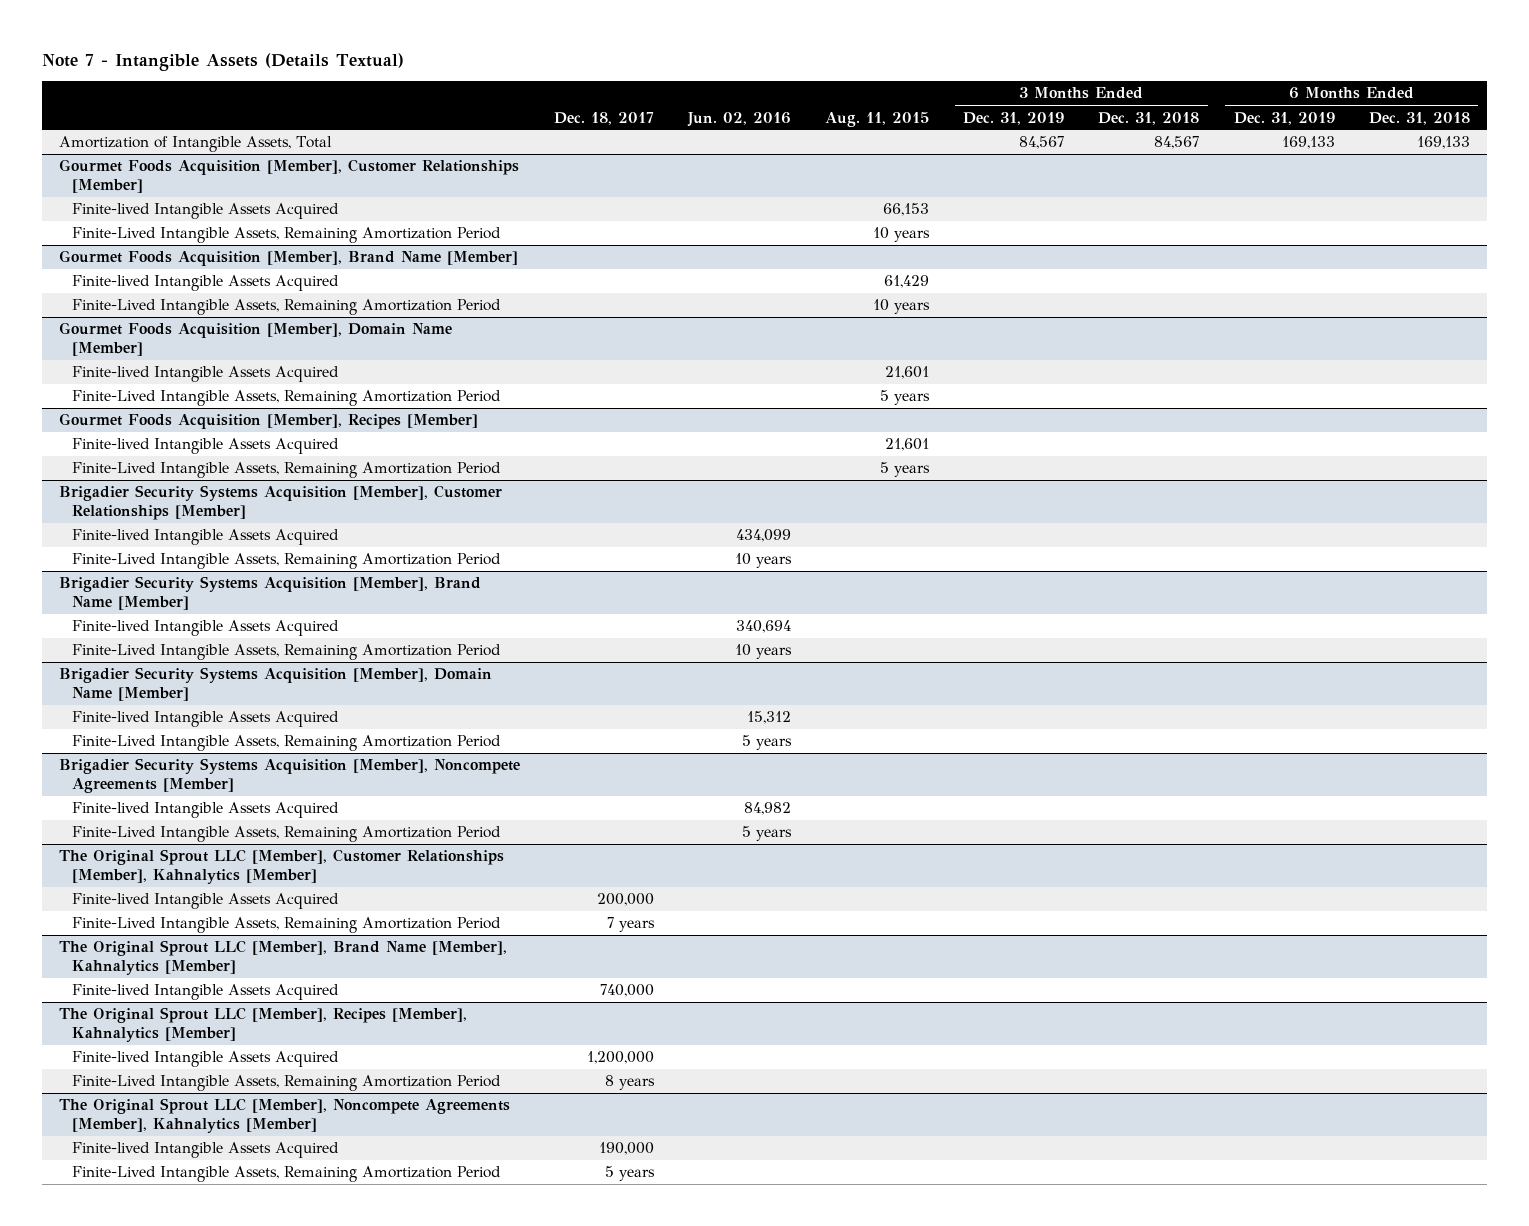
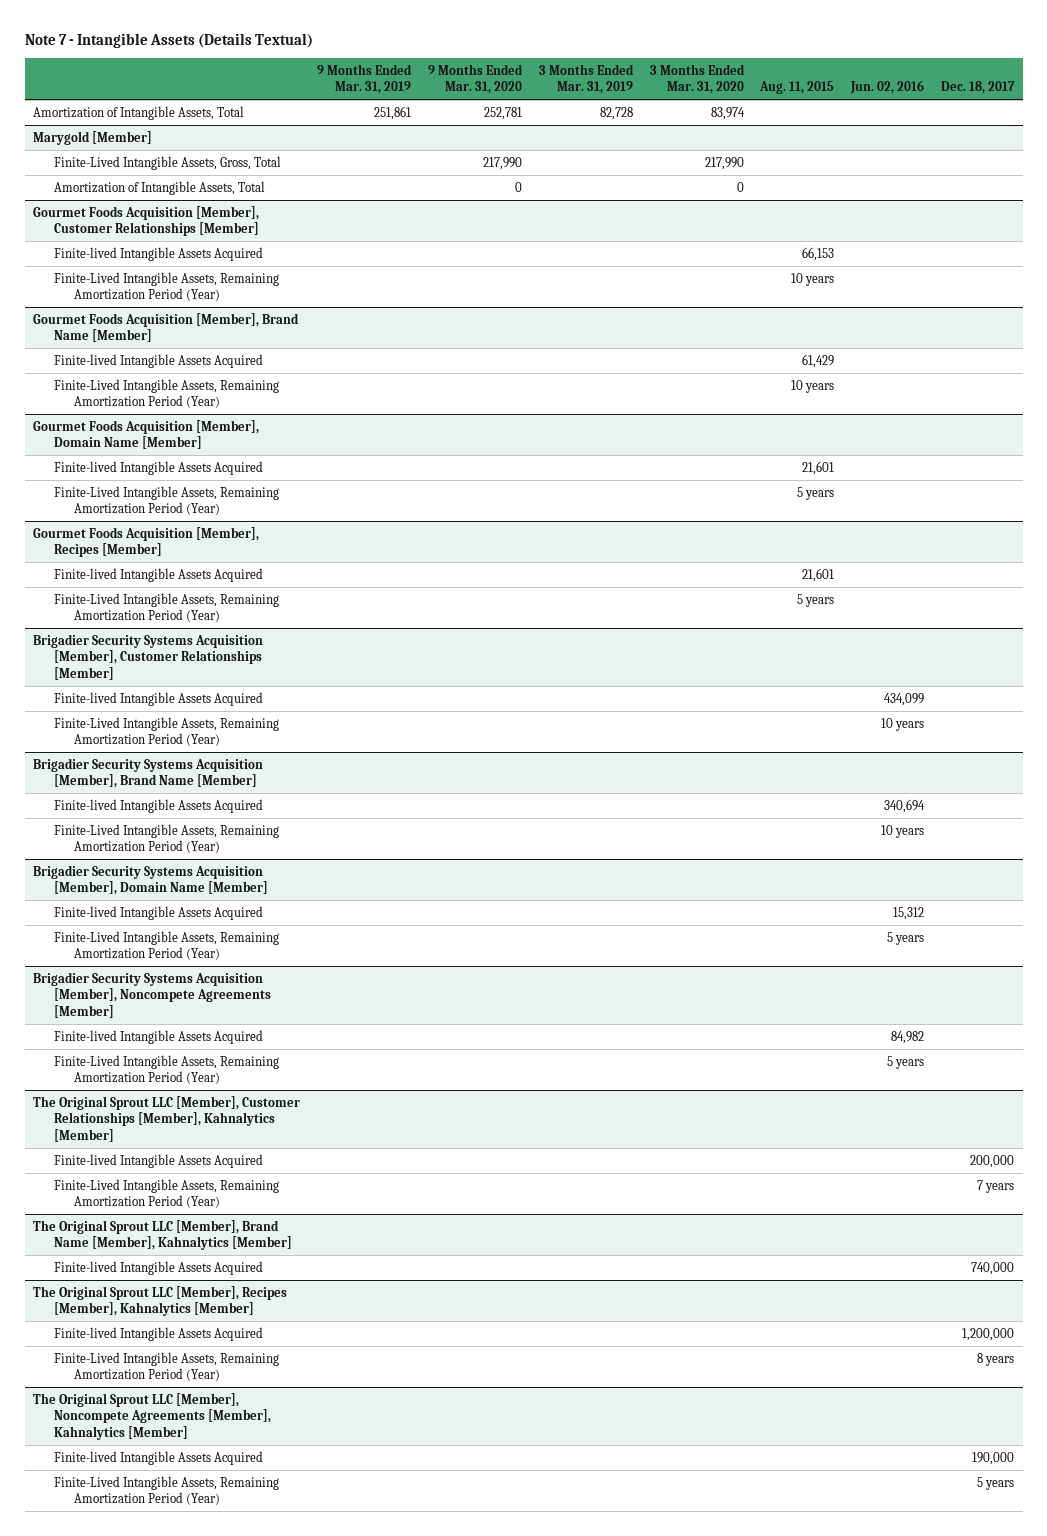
- | Dec. 18, 2017 | Jun. 02, 2016 | Aug. 11, 2015 | 3 Months Ended Dec. 31, 2019 | 3 Months Ended Dec. 31, 2018 | 6 Months Ended Dec. 31, 2019 | 6 Months Ended Dec. 31, 2018
+ | 9 Months Ended Mar. 31, 2019 | 9 Months Ended Mar. 31, 2020 | 3 Months Ended Mar. 31, 2019 | 3 Months Ended Mar. 31, 2020 | Aug. 11, 2015 | Jun. 02, 2016 | Dec. 18, 2017
+ Marygold [Member]
+ Finite-Lived Intangible Assets, Gross, Total | | 217,990 | | 217,990 | | |
+ Amortization of Intangible Assets, Total | | 0 | | 0 | | |
@ Gourmet Foods Acquisition [Member], Customer Relationships [Member]
- Finite-Lived Intangible Assets, Remaining Amortization Period | | | 10 years | | | |
+ Finite-Lived Intangible Assets, Remaining Amortization Period (Year) | | | | | 10 years | |
@ Gourmet Foods Acquisition [Member], Brand Name [Member]
- Finite-Lived Intangible Assets, Remaining Amortization Period | | | 10 years | | | |
+ Finite-Lived Intangible Assets, Remaining Amortization Period (Year) | | | | | 10 years | |
@ Gourmet Foods Acquisition [Member], Domain Name [Member]
- Finite-Lived Intangible Assets, Remaining Amortization Period | | | 5 years | | | |
+ Finite-Lived Intangible Assets, Remaining Amortization Period (Year) | | | | | 5 years | |
@ Gourmet Foods Acquisition [Member], Recipes [Member]
- Finite-Lived Intangible Assets, Remaining Amortization Period | | | 5 years | | | |
+ Finite-Lived Intangible Assets, Remaining Amortization Period (Year) | | | | | 5 years | |
@ Brigadier Security Systems Acquisition [Member], Customer Relationships [Member]
- Finite-Lived Intangible Assets, Remaining Amortization Period | | 10 years | | | | |
+ Finite-Lived Intangible Assets, Remaining Amortization Period (Year) | | | | | | 10 years |
@ Brigadier Security Systems Acquisition [Member], Brand Name [Member]
- Finite-Lived Intangible Assets, Remaining Amortization Period | | 10 years | | | | |
+ Finite-Lived Intangible Assets, Remaining Amortization Period (Year) | | | | | | 10 years |
@ Brigadier Security Systems Acquisition [Member], Domain Name [Member]
- Finite-Lived Intangible Assets, Remaining Amortization Period | | 5 years | | | | |
+ Finite-Lived Intangible Assets, Remaining Amortization Period (Year) | | | | | | 5 years |
@ Brigadier Security Systems Acquisition [Member], Noncompete Agreements [Member]
- Finite-Lived Intangible Assets, Remaining Amortization Period | | 5 years | | | | |
+ Finite-Lived Intangible Assets, Remaining Amortization Period (Year) | | | | | | 5 years |
@ The Original Sprout LLC [Member], Customer Relationships [Member], Kahnalytics [Member]
- Finite-Lived Intangible Assets, Remaining Amortization Period | 7 years | | | | | |
+ Finite-Lived Intangible Assets, Remaining Amortization Period (Year) | | | | | | | 7 years
@ The Original Sprout LLC [Member], Recipes [Member], Kahnalytics [Member]
- Finite-Lived Intangible Assets, Remaining Amortization Period | 8 years | | | | | |
+ Finite-Lived Intangible Assets, Remaining Amortization Period (Year) | | | | | | | 8 years
@ The Original Sprout LLC [Member], Noncompete Agreements [Member], Kahnalytics [Member]
- Finite-Lived Intangible Assets, Remaining Amortization Period | 5 years | | | | | |
+ Finite-Lived Intangible Assets, Remaining Amortization Period (Year) | | | | | | | 5 years

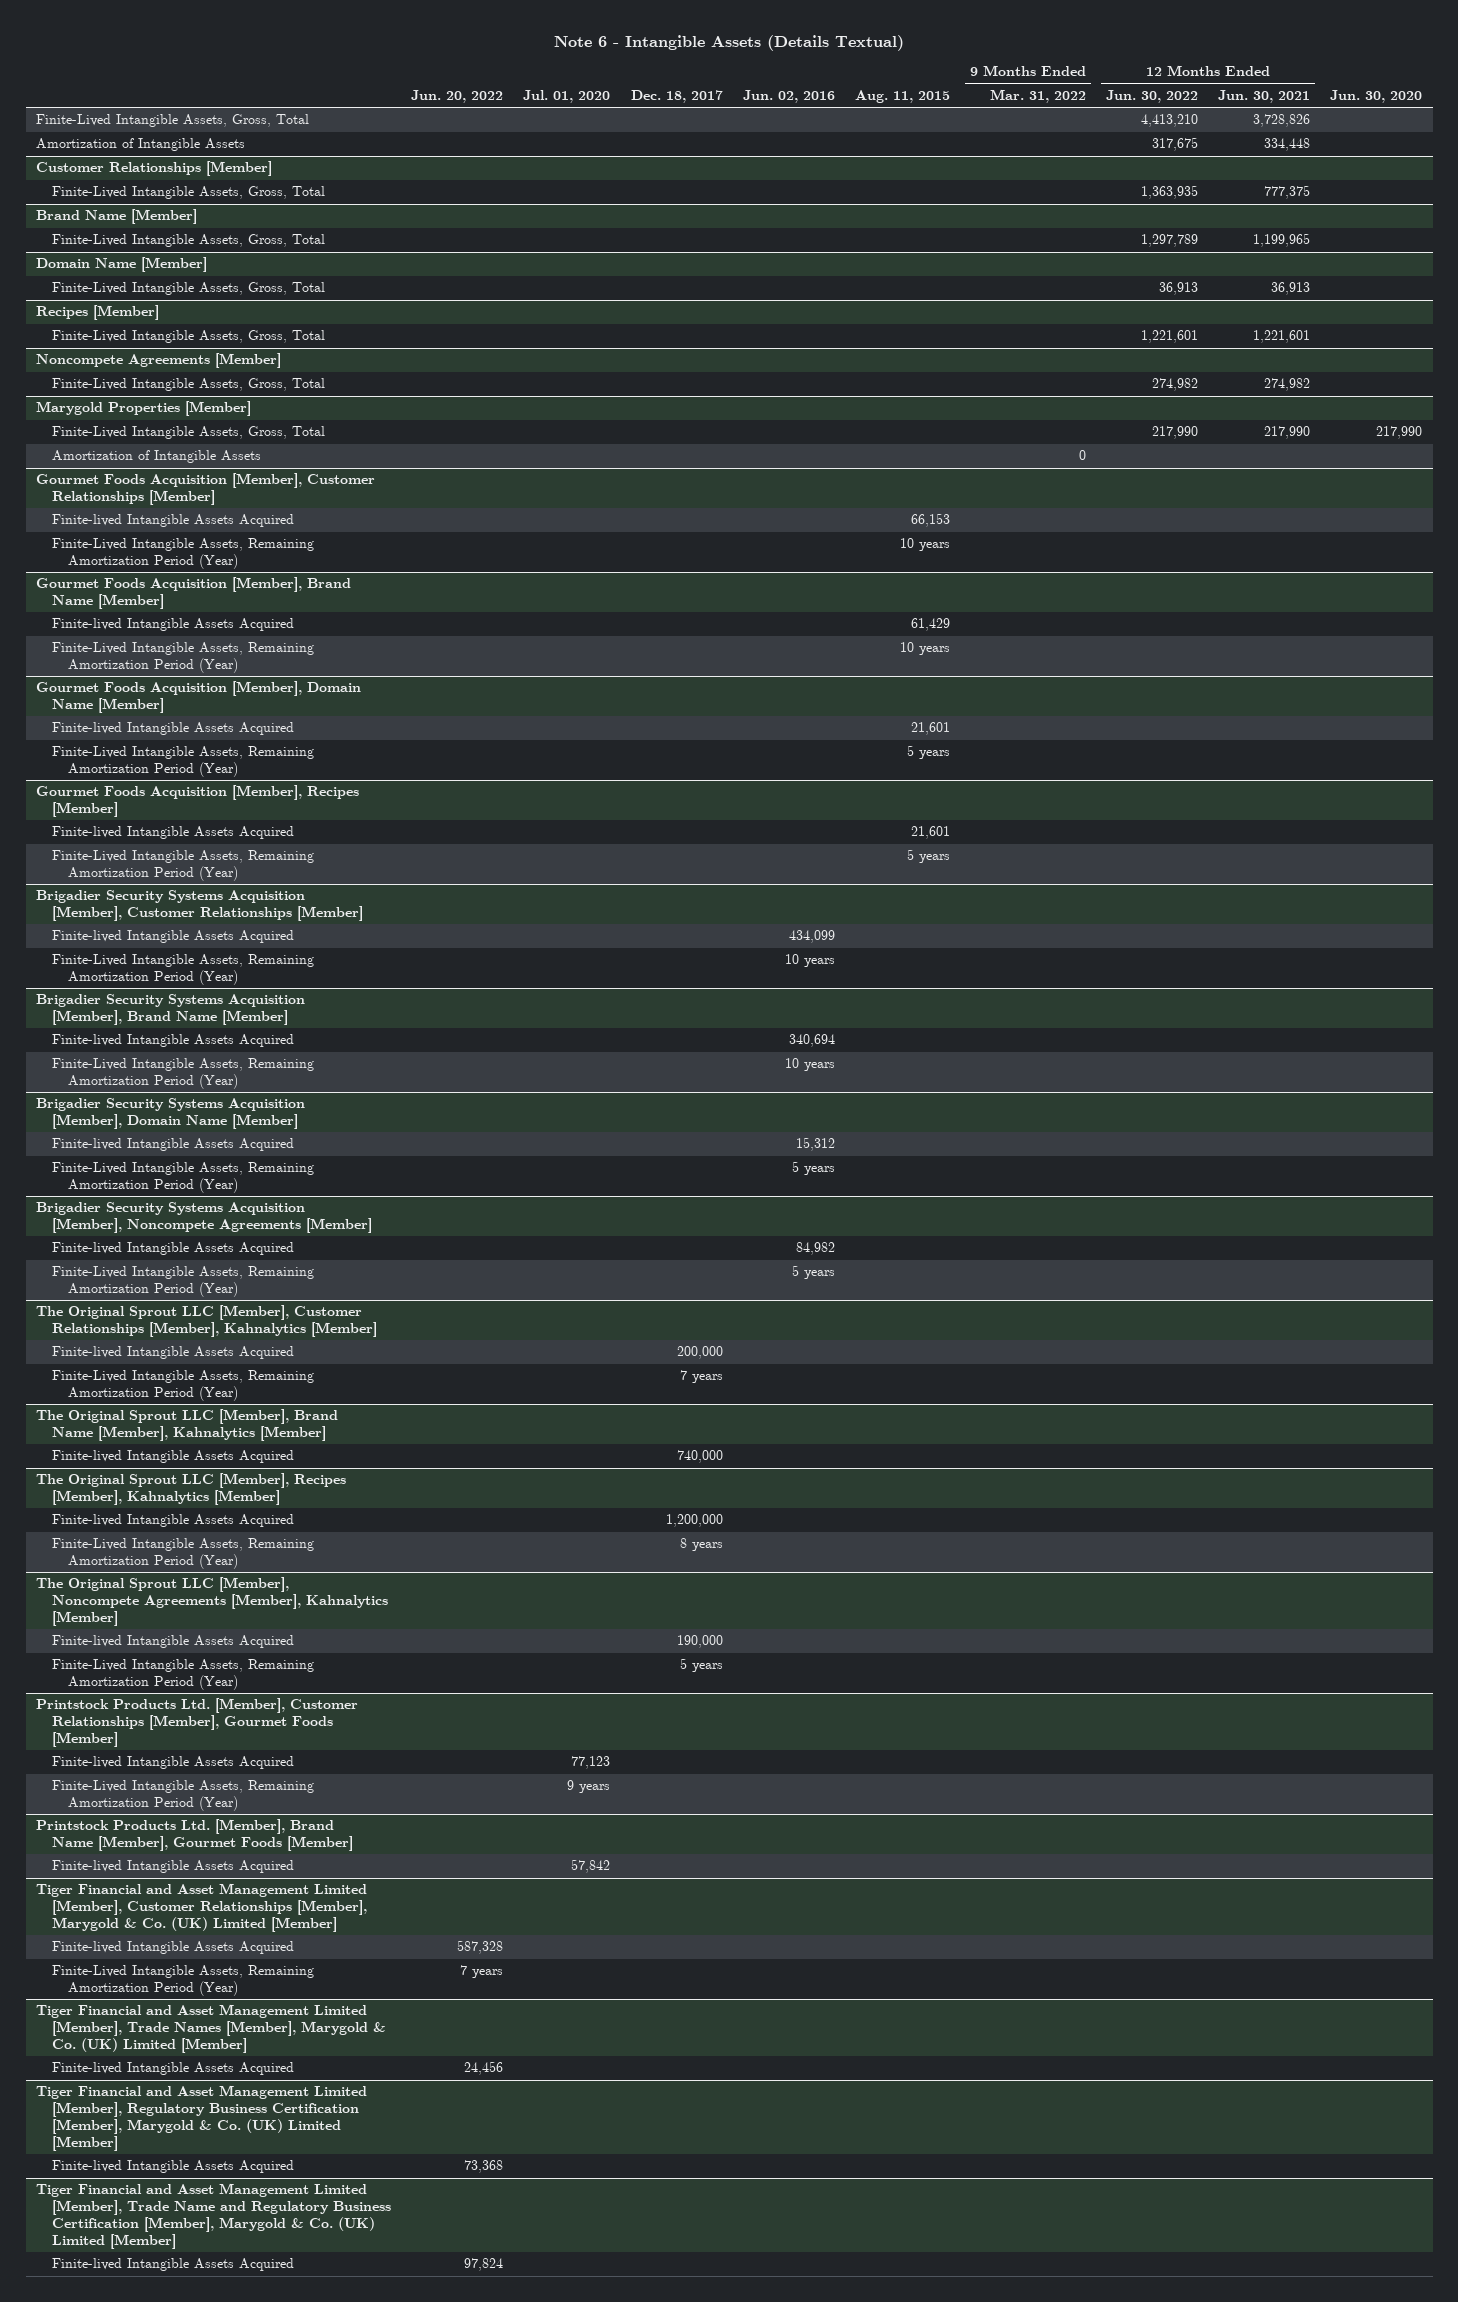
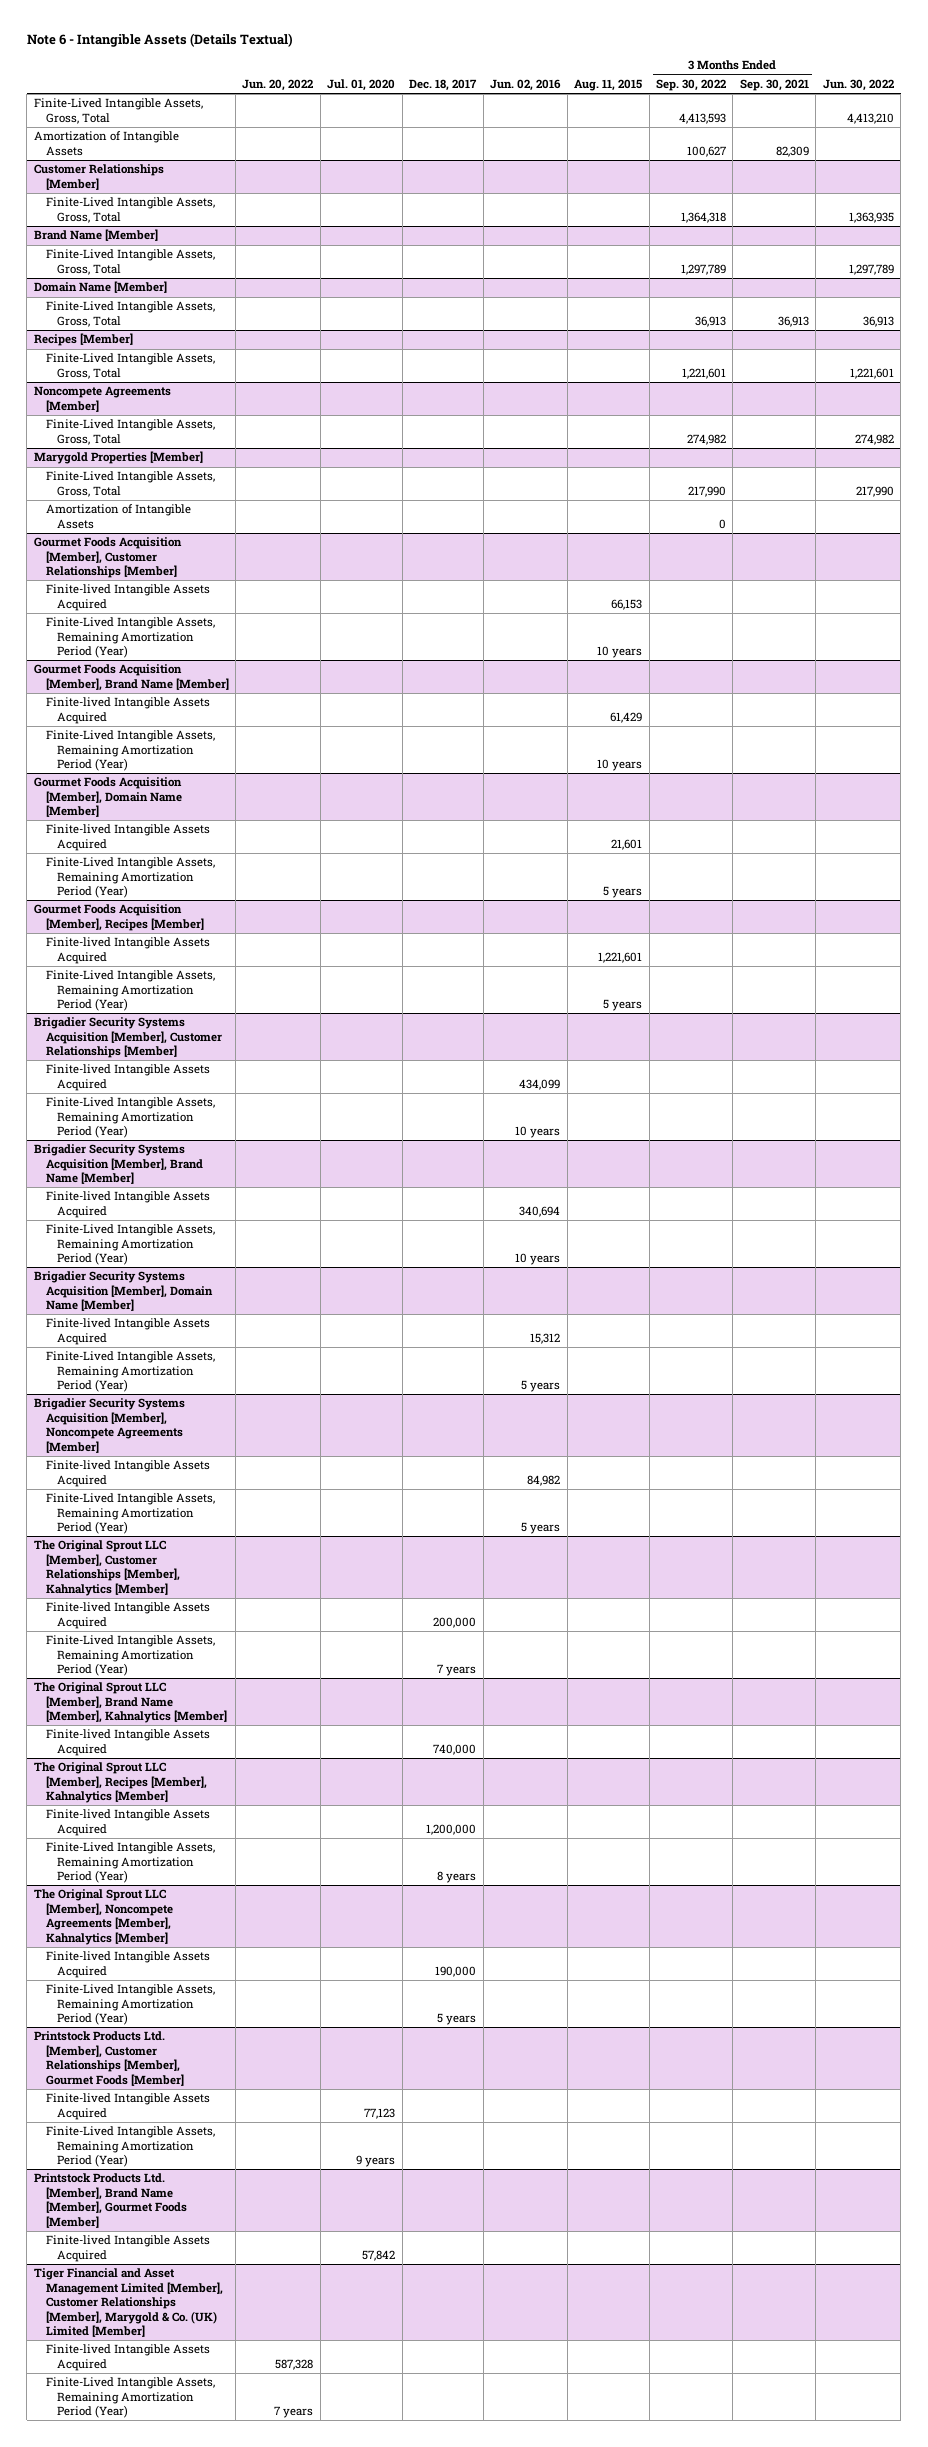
- | Jun. 20, 2022 | Jul. 01, 2020 | Dec. 18, 2017 | Jun. 02, 2016 | Aug. 11, 2015 | 9 Months Ended Mar. 31, 2022 | 12 Months Ended Jun. 30, 2022 | 12 Months Ended Jun. 30, 2021 | Jun. 30, 2020
+ | Jun. 20, 2022 | Jul. 01, 2020 | Dec. 18, 2017 | Jun. 02, 2016 | Aug. 11, 2015 | 3 Months Ended Sep. 30, 2022 | 3 Months Ended Sep. 30, 2021 | Jun. 30, 2022
@ Gourmet Foods Acquisition [Member], Recipes [Member]
- Finite-lived Intangible Assets Acquired | | | | | 21,601 | | | |
+ Finite-lived Intangible Assets Acquired | | | | | 1,221,601 | | |
- Tiger Financial and Asset Management Limited [Member], Trade Names [Member], Marygold & Co. (UK) Limited [Member]
- Finite-lived Intangible Assets Acquired | 24,456 | | | | | | | |
- Tiger Financial and Asset Management Limited [Member], Regulatory Business Certification [Member], Marygold & Co. (UK) Limited [Member]
- Finite-lived Intangible Assets Acquired | 73,368 | | | | | | | |
- Tiger Financial and Asset Management Limited [Member], Trade Name and Regulatory Business Certification [Member], Marygold & Co. (UK) Limited [Member]
- Finite-lived Intangible Assets Acquired | 97,824 | | | | | | | |

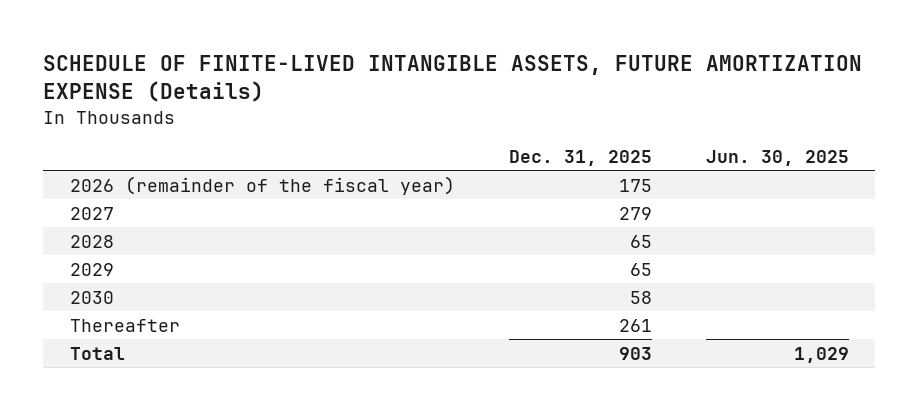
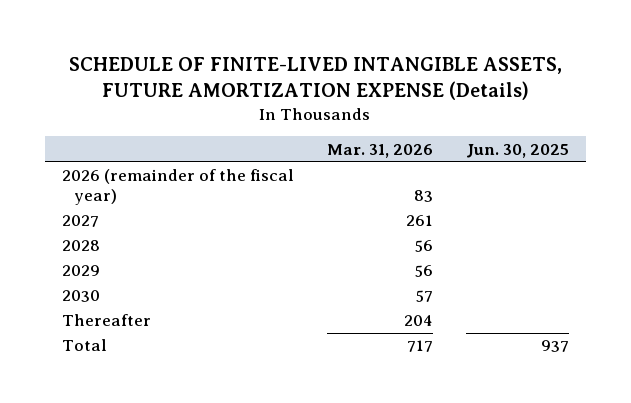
- | Dec. 31, 2025 | Jun. 30, 2025
+ | Mar. 31, 2026 | Jun. 30, 2025
- Total | 903 | 1,029
+ Total | 717 | 937

